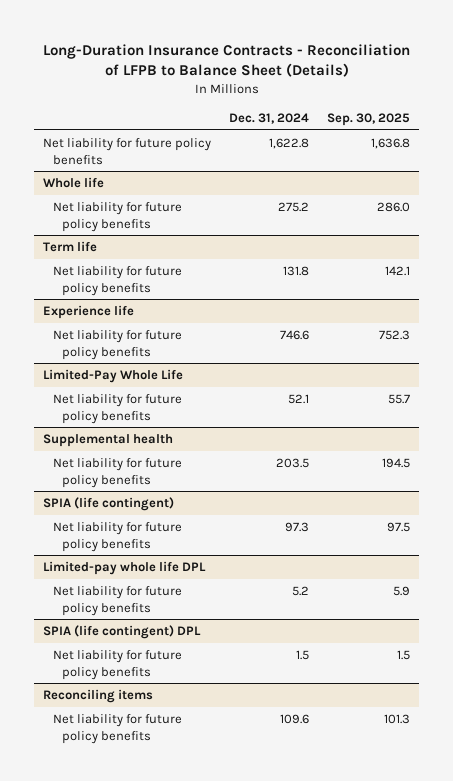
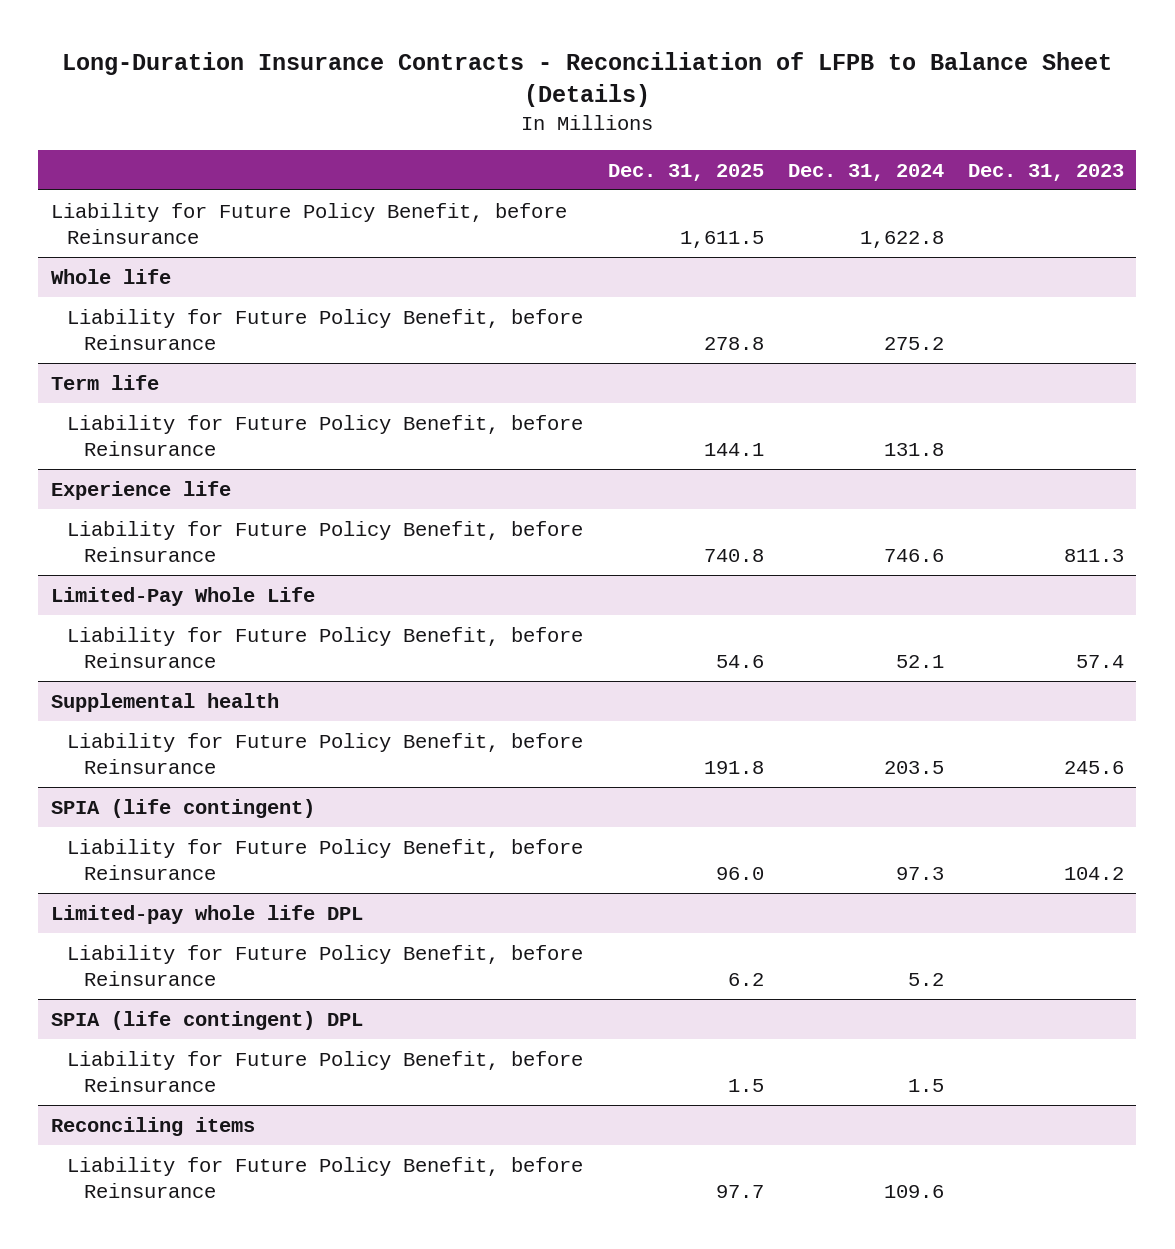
- | Dec. 31, 2024 | Sep. 30, 2025
+ | Dec. 31, 2025 | Dec. 31, 2024 | Dec. 31, 2023
- Net liability for future policy benefits | 1,622.8 | 1,636.8
+ Liability for Future Policy Benefit, before Reinsurance | 1,611.5 | 1,622.8 |
@ Whole life
- Net liability for future policy benefits | 275.2 | 286.0
+ Liability for Future Policy Benefit, before Reinsurance | 278.8 | 275.2 |
@ Term life
- Net liability for future policy benefits | 131.8 | 142.1
+ Liability for Future Policy Benefit, before Reinsurance | 144.1 | 131.8 |
@ Experience life
- Net liability for future policy benefits | 746.6 | 752.3
+ Liability for Future Policy Benefit, before Reinsurance | 740.8 | 746.6 | 811.3
@ Limited-Pay Whole Life
- Net liability for future policy benefits | 52.1 | 55.7
+ Liability for Future Policy Benefit, before Reinsurance | 54.6 | 52.1 | 57.4
@ Supplemental health
- Net liability for future policy benefits | 203.5 | 194.5
+ Liability for Future Policy Benefit, before Reinsurance | 191.8 | 203.5 | 245.6
@ SPIA (life contingent)
- Net liability for future policy benefits | 97.3 | 97.5
+ Liability for Future Policy Benefit, before Reinsurance | 96.0 | 97.3 | 104.2
@ Limited-pay whole life DPL
- Net liability for future policy benefits | 5.2 | 5.9
+ Liability for Future Policy Benefit, before Reinsurance | 6.2 | 5.2 |
@ SPIA (life contingent) DPL
- Net liability for future policy benefits | 1.5 | 1.5
+ Liability for Future Policy Benefit, before Reinsurance | 1.5 | 1.5 |
@ Reconciling items
- Net liability for future policy benefits | 109.6 | 101.3
+ Liability for Future Policy Benefit, before Reinsurance | 97.7 | 109.6 |

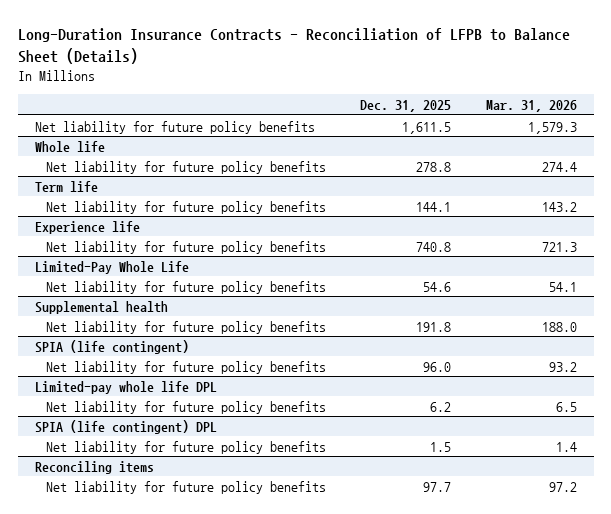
- | Dec. 31, 2025 | Dec. 31, 2024 | Dec. 31, 2023
+ | Dec. 31, 2025 | Mar. 31, 2026
- Liability for Future Policy Benefit, before Reinsurance | 1,611.5 | 1,622.8 |
+ Net liability for future policy benefits | 1,611.5 | 1,579.3
@ Whole life
- Liability for Future Policy Benefit, before Reinsurance | 278.8 | 275.2 |
+ Net liability for future policy benefits | 278.8 | 274.4
@ Term life
- Liability for Future Policy Benefit, before Reinsurance | 144.1 | 131.8 |
+ Net liability for future policy benefits | 144.1 | 143.2
@ Experience life
- Liability for Future Policy Benefit, before Reinsurance | 740.8 | 746.6 | 811.3
+ Net liability for future policy benefits | 740.8 | 721.3
@ Limited-Pay Whole Life
- Liability for Future Policy Benefit, before Reinsurance | 54.6 | 52.1 | 57.4
+ Net liability for future policy benefits | 54.6 | 54.1
@ Supplemental health
- Liability for Future Policy Benefit, before Reinsurance | 191.8 | 203.5 | 245.6
+ Net liability for future policy benefits | 191.8 | 188.0
@ SPIA (life contingent)
- Liability for Future Policy Benefit, before Reinsurance | 96.0 | 97.3 | 104.2
+ Net liability for future policy benefits | 96.0 | 93.2
@ Limited-pay whole life DPL
- Liability for Future Policy Benefit, before Reinsurance | 6.2 | 5.2 |
+ Net liability for future policy benefits | 6.2 | 6.5
@ SPIA (life contingent) DPL
- Liability for Future Policy Benefit, before Reinsurance | 1.5 | 1.5 |
+ Net liability for future policy benefits | 1.5 | 1.4
@ Reconciling items
- Liability for Future Policy Benefit, before Reinsurance | 97.7 | 109.6 |
+ Net liability for future policy benefits | 97.7 | 97.2

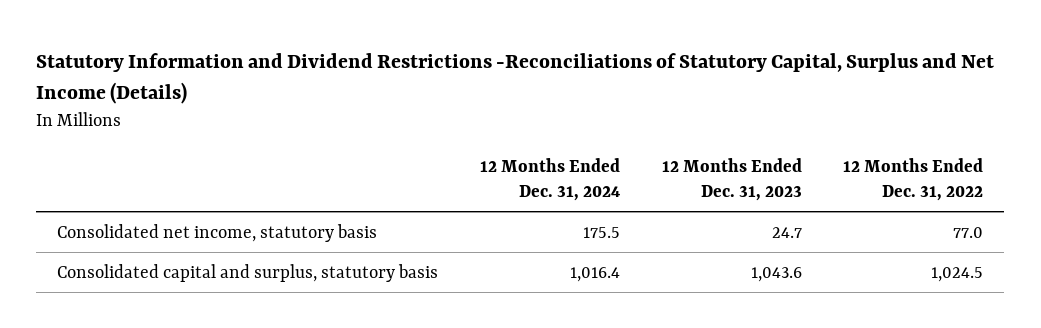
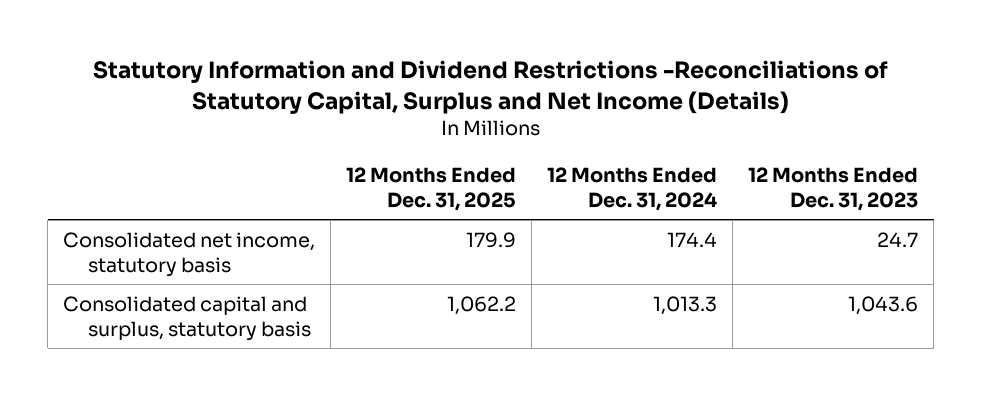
- | 12 Months Ended Dec. 31, 2024 | 12 Months Ended Dec. 31, 2023 | 12 Months Ended Dec. 31, 2022
+ | 12 Months Ended Dec. 31, 2025 | 12 Months Ended Dec. 31, 2024 | 12 Months Ended Dec. 31, 2023
- Consolidated net income, statutory basis | 175.5 | 24.7 | 77.0
- Consolidated capital and surplus, statutory basis | 1,016.4 | 1,043.6 | 1,024.5
+ Consolidated net income, statutory basis | 179.9 | 174.4 | 24.7
+ Consolidated capital and surplus, statutory basis | 1,062.2 | 1,013.3 | 1,043.6

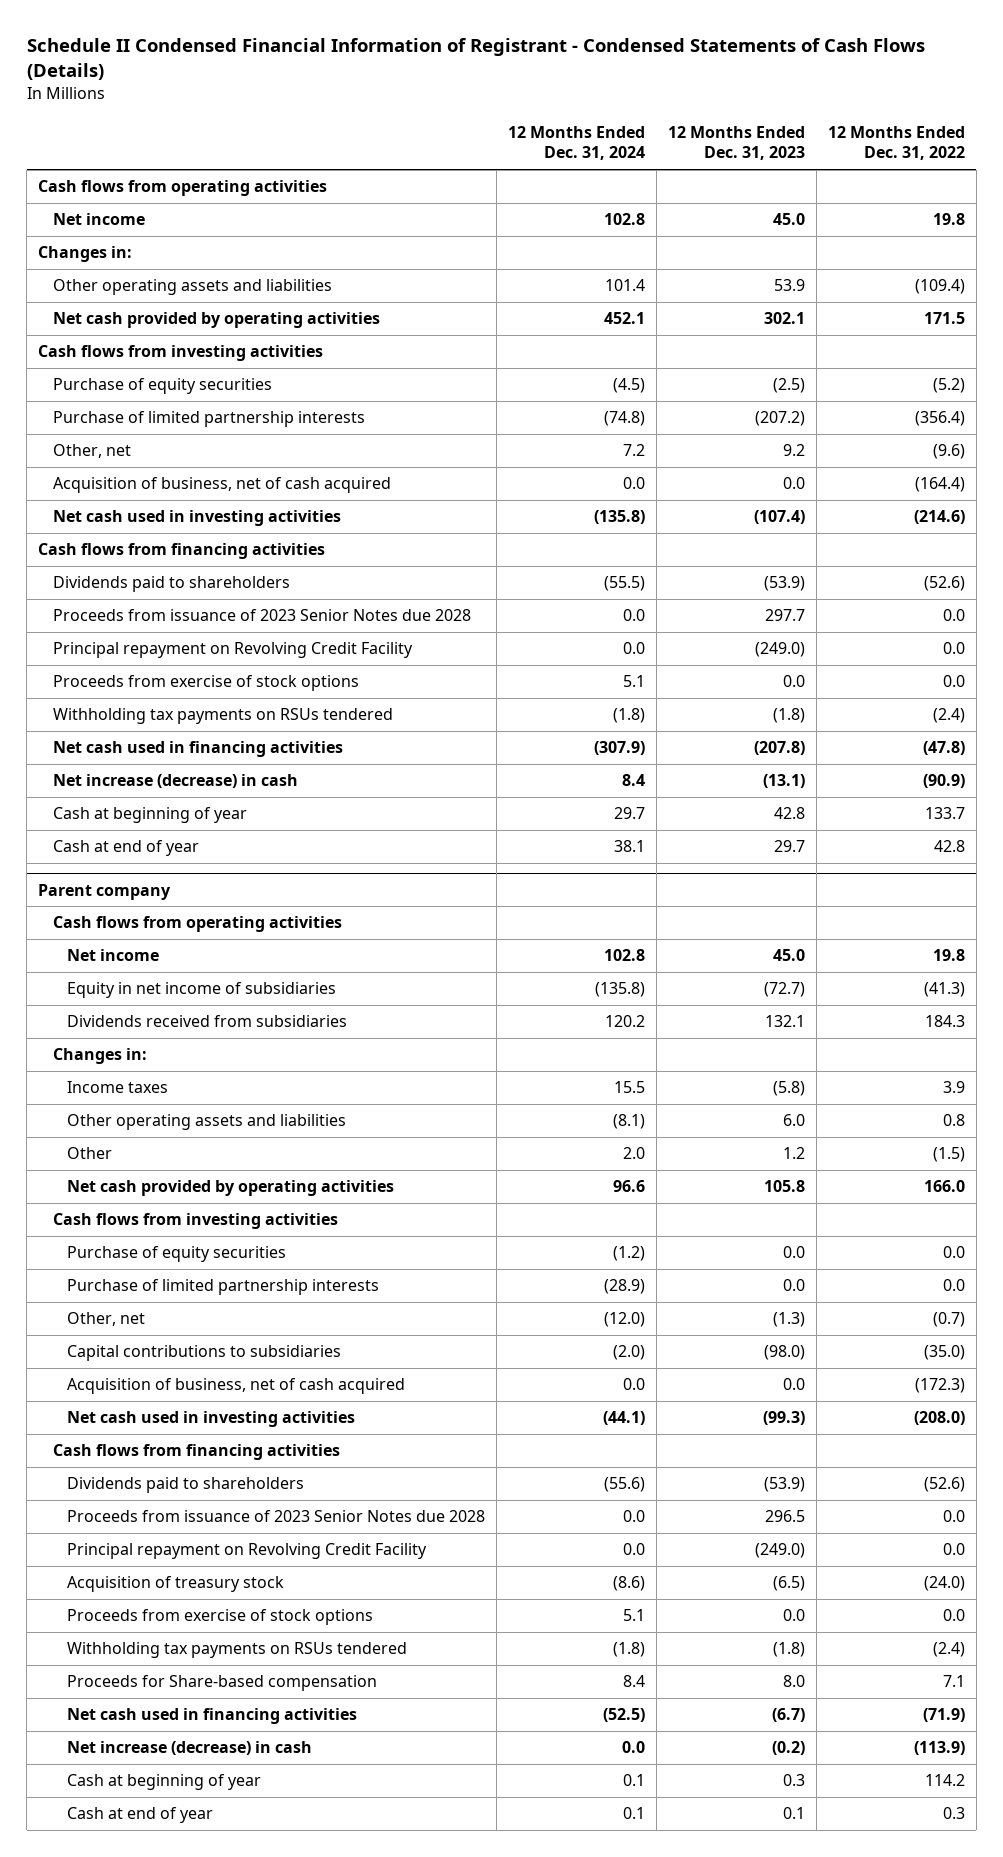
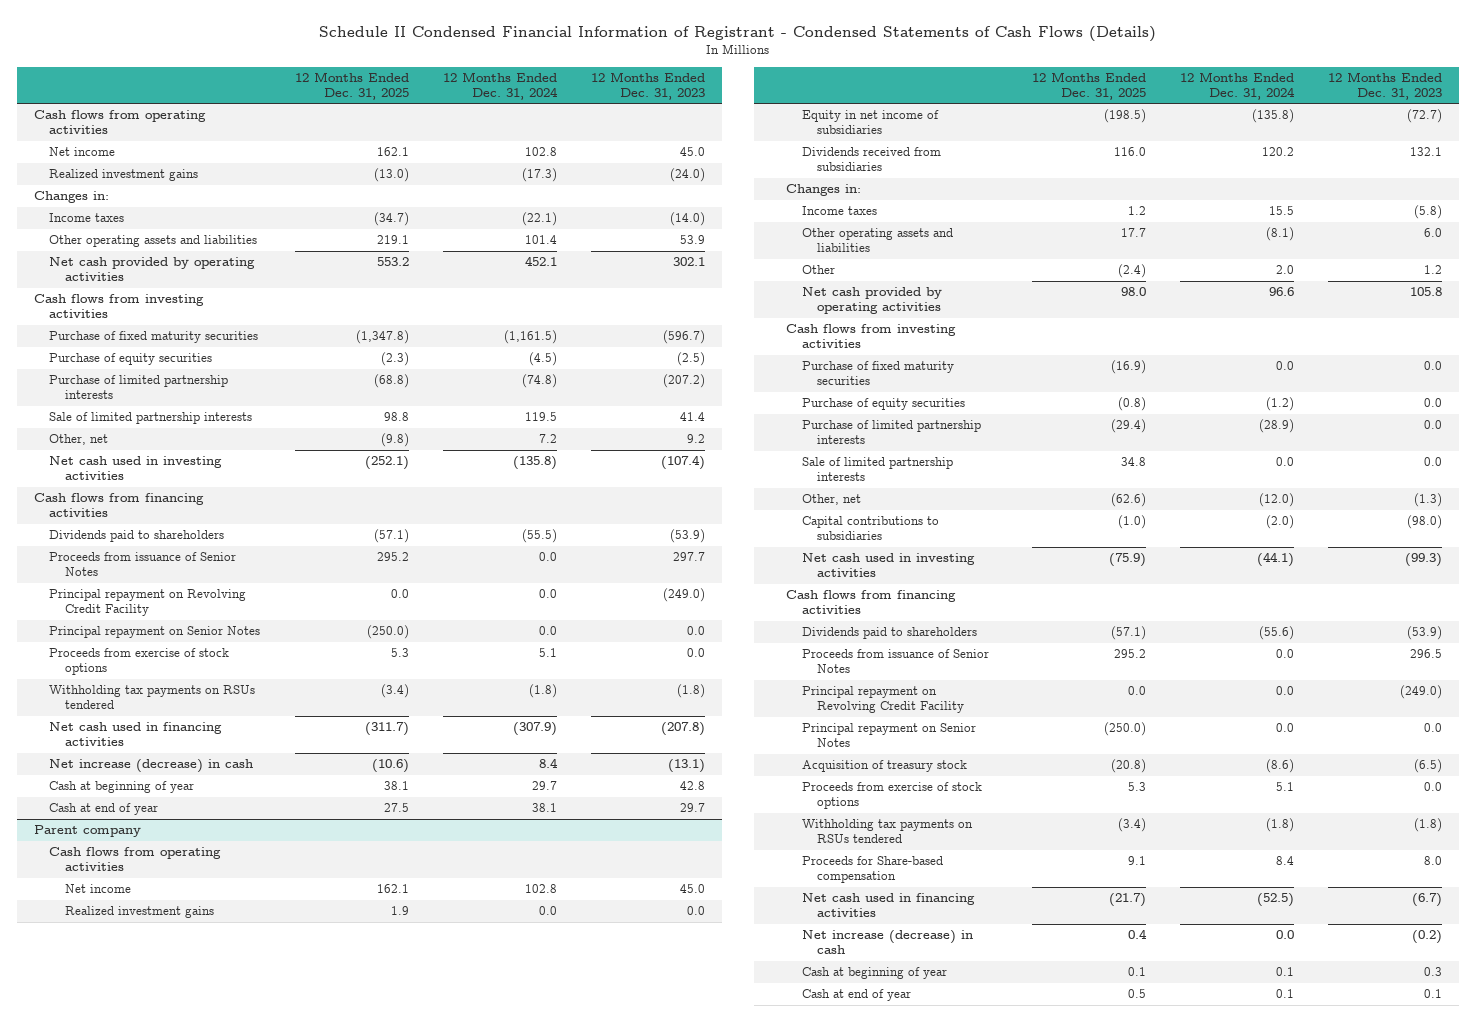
- | 12 Months Ended Dec. 31, 2024 | 12 Months Ended Dec. 31, 2023 | 12 Months Ended Dec. 31, 2022
+ | 12 Months Ended Dec. 31, 2025 | 12 Months Ended Dec. 31, 2024 | 12 Months Ended Dec. 31, 2023
+ Realized investment gains | (13.0) | (17.3) | (24.0)
+ Income taxes | (34.7) | (22.1) | (14.0)
+ Purchase of fixed maturity securities | (1,347.8) | (1,161.5) | (596.7)
+ Sale of limited partnership interests | 98.8 | 119.5 | 41.4
- Acquisition of business, net of cash acquired | 0.0 | 0.0 | (164.4)
- Proceeds from issuance of 2023 Senior Notes due 2028 | 0.0 | 297.7 | 0.0
+ Proceeds from issuance of Senior Notes | 295.2 | 0.0 | 297.7
+ Principal repayment on Senior Notes | (250.0) | 0.0 | 0.0
@ Parent company
+ Realized investment gains | 1.9 | 0.0 | 0.0
+ Purchase of fixed maturity securities | (16.9) | 0.0 | 0.0
+ Sale of limited partnership interests | 34.8 | 0.0 | 0.0
- Acquisition of business, net of cash acquired | 0.0 | 0.0 | (172.3)
- Proceeds from issuance of 2023 Senior Notes due 2028 | 0.0 | 296.5 | 0.0
+ Proceeds from issuance of Senior Notes | 295.2 | 0.0 | 296.5
+ Principal repayment on Senior Notes | (250.0) | 0.0 | 0.0

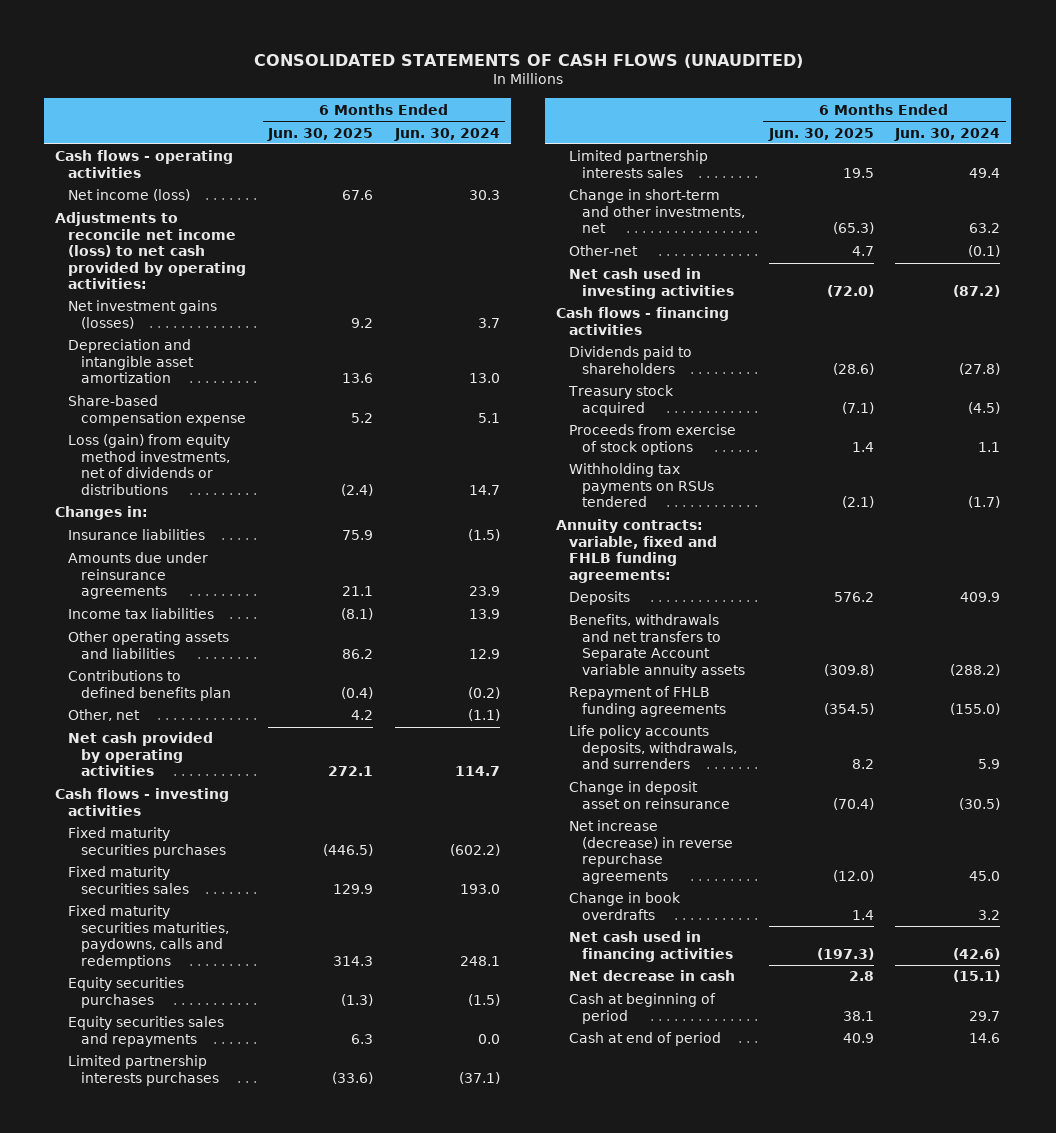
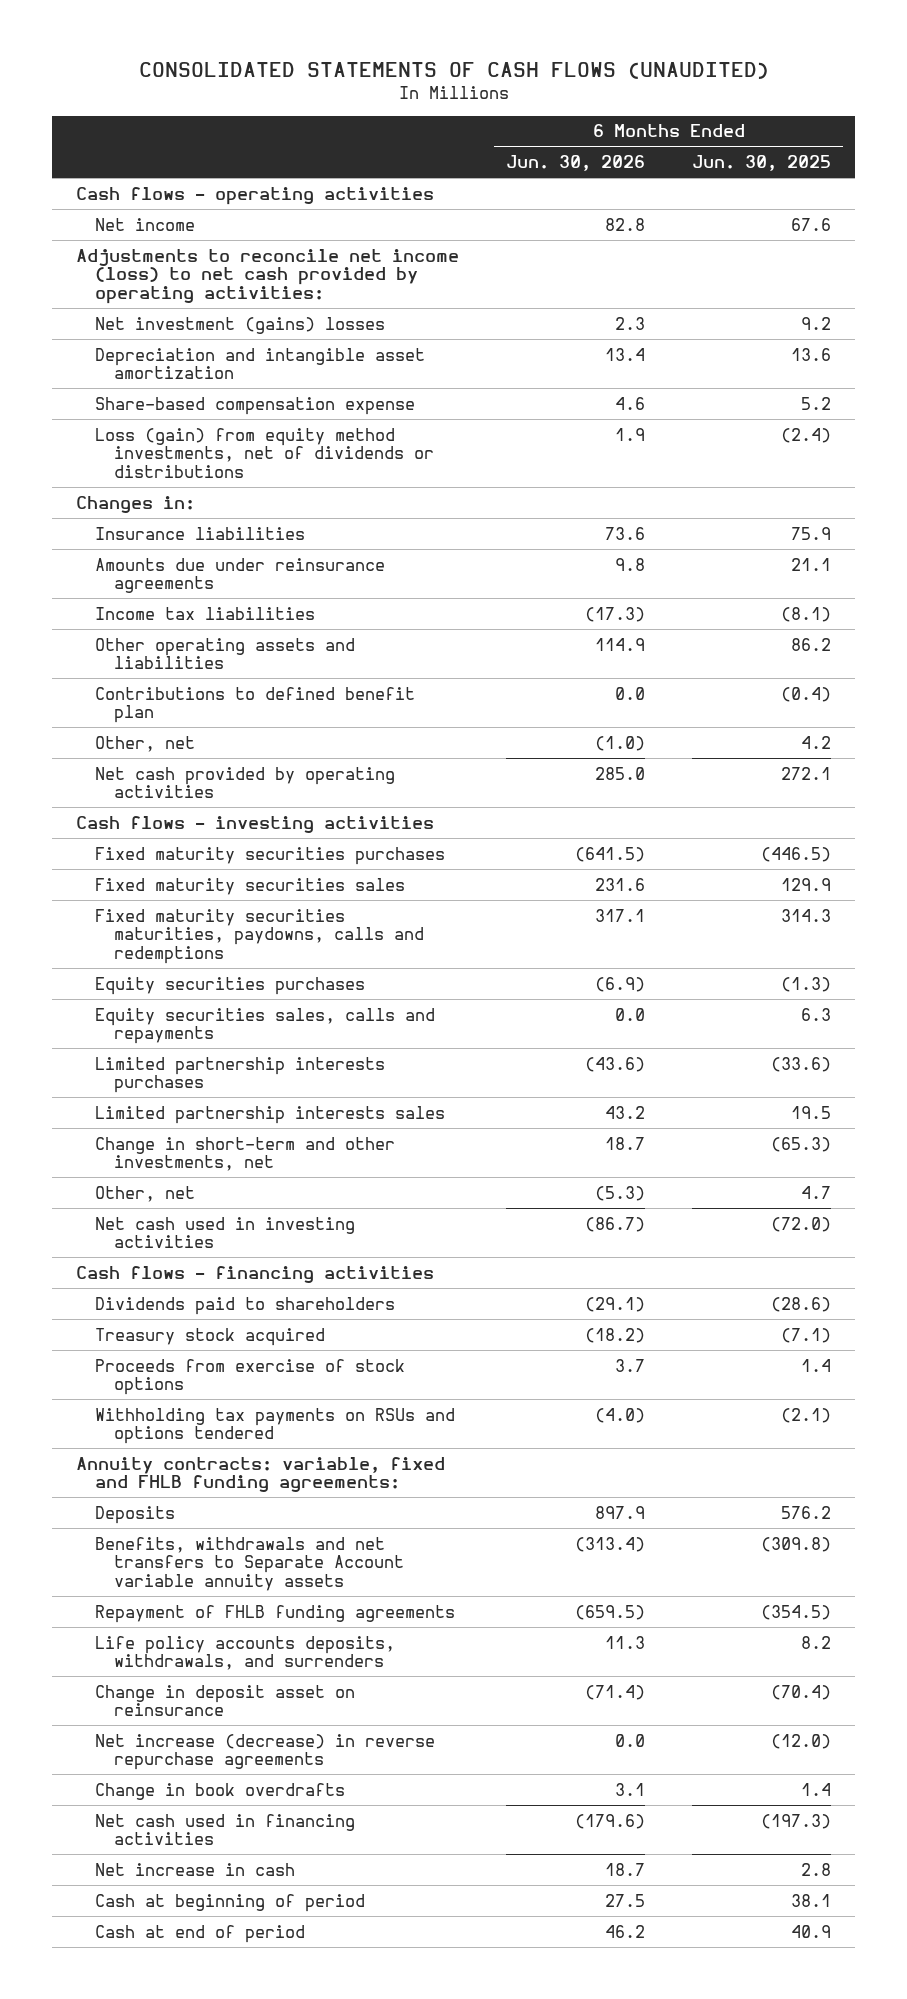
- | 6 Months Ended Jun. 30, 2025 | 6 Months Ended Jun. 30, 2024
+ | 6 Months Ended Jun. 30, 2026 | 6 Months Ended Jun. 30, 2025
- Net income (loss) | 67.6 | 30.3
+ Net income | 82.8 | 67.6
- Net investment gains (losses) | 9.2 | 3.7
+ Net investment (gains) losses | 2.3 | 9.2
- Contributions to defined benefits plan | (0.4) | (0.2)
+ Contributions to defined benefit plan | 0.0 | (0.4)
- Equity securities sales and repayments | 6.3 | 0.0
+ Equity securities sales, calls and repayments | 0.0 | 6.3
- Other-net | 4.7 | (0.1)
+ Other, net | (5.3) | 4.7
- Withholding tax payments on RSUs tendered | (2.1) | (1.7)
+ Withholding tax payments on RSUs and options tendered | (4.0) | (2.1)
- Net decrease in cash | 2.8 | (15.1)
+ Net increase in cash | 18.7 | 2.8

